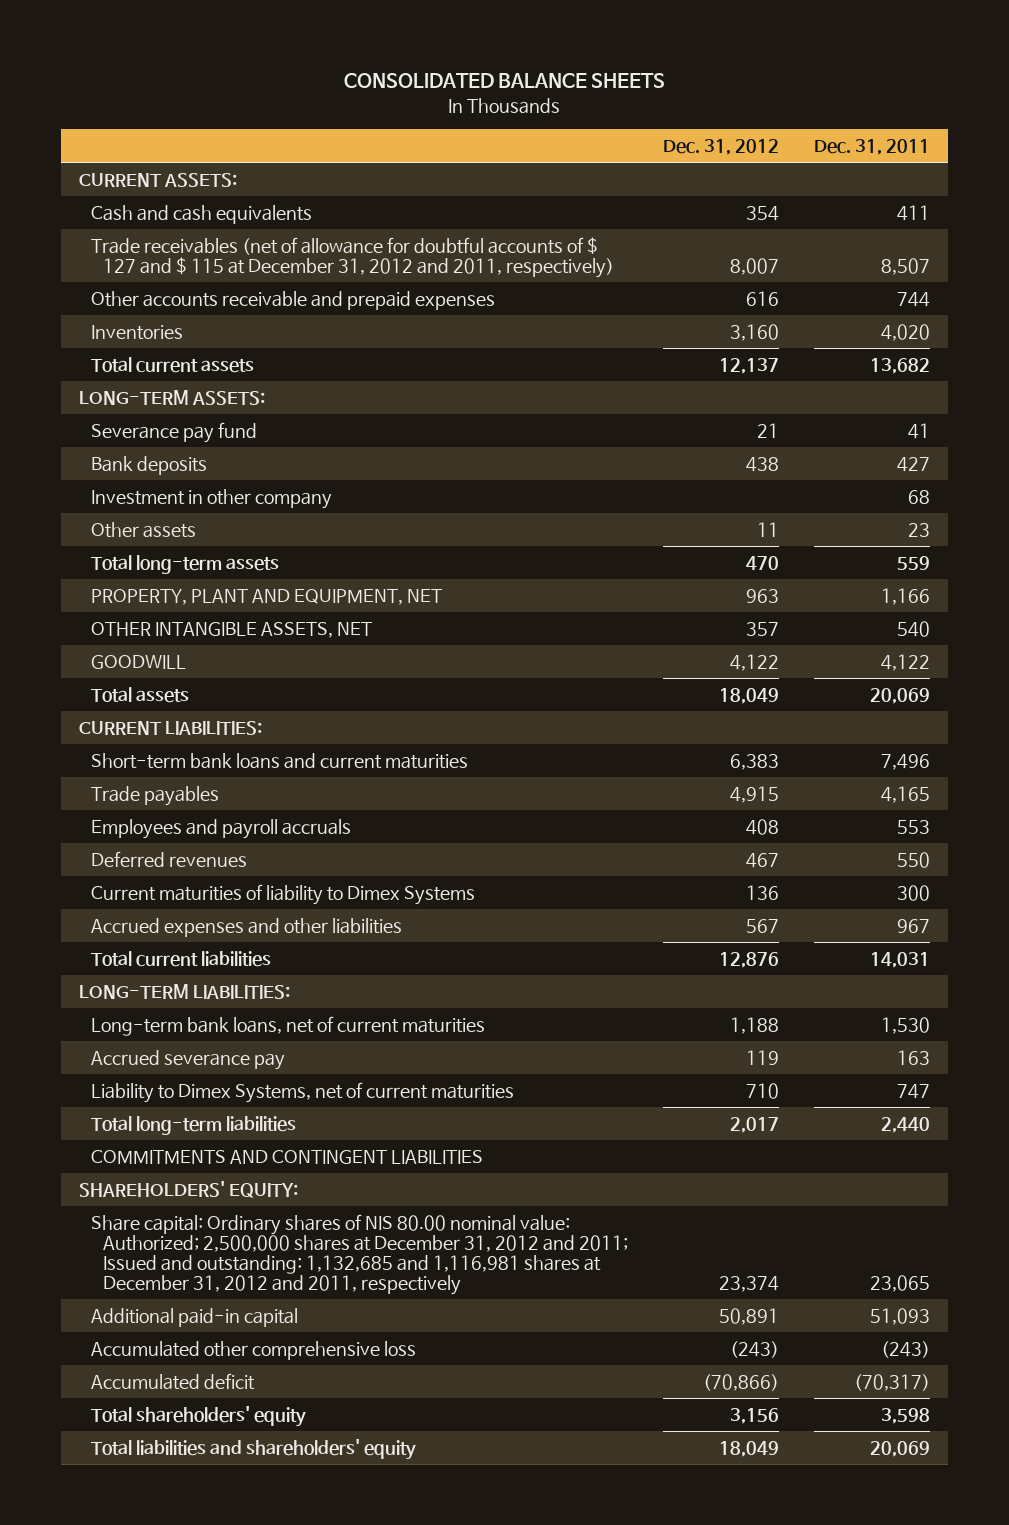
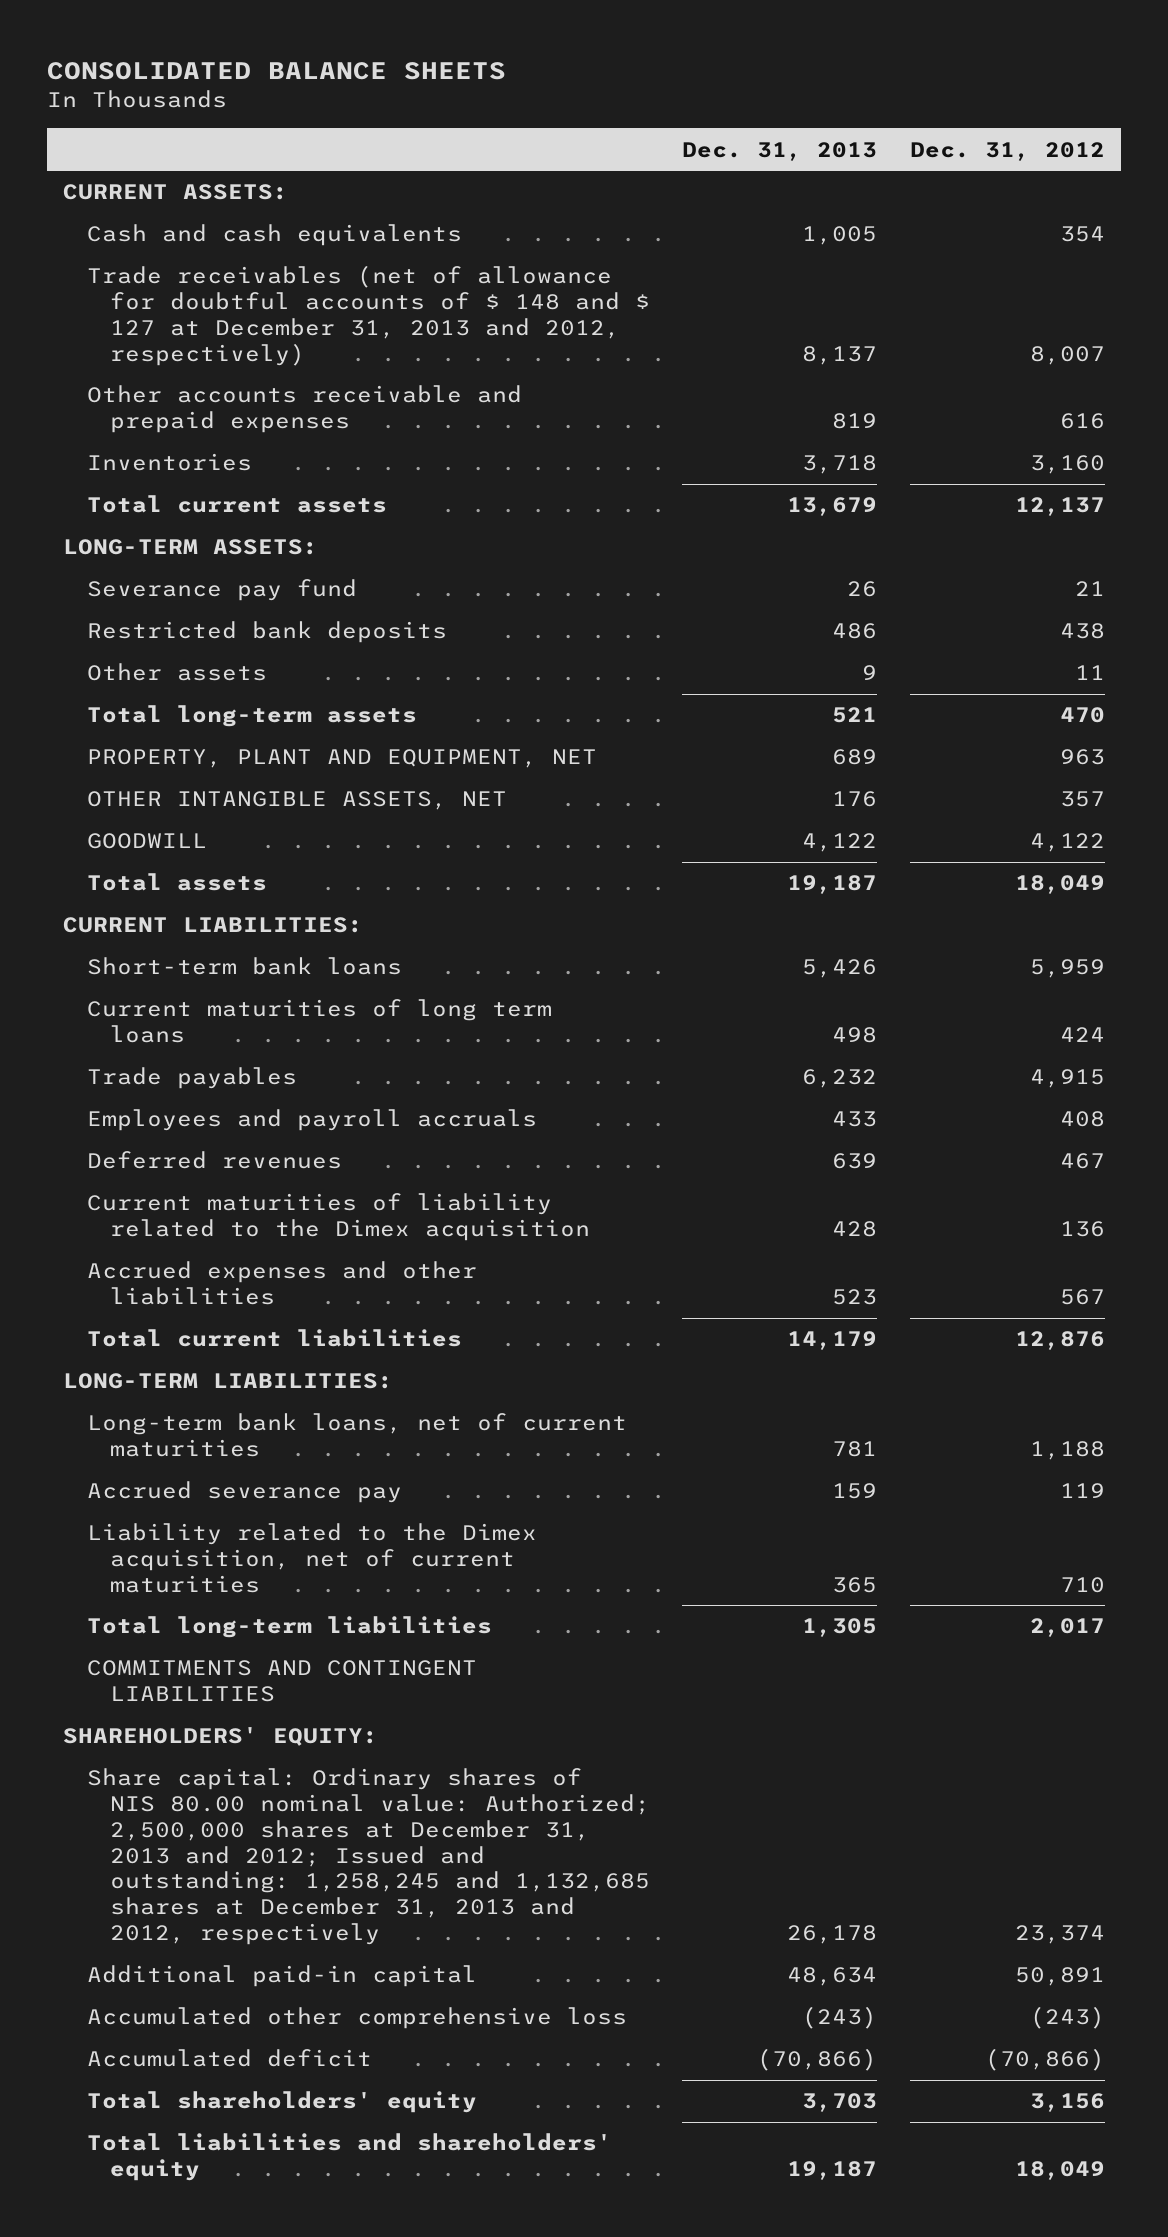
- | Dec. 31, 2012 | Dec. 31, 2011
+ | Dec. 31, 2013 | Dec. 31, 2012
- Trade receivables (net of allowance for doubtful accounts of $ 127 and $ 115 at December 31, 2012 and 2011, respectively) | 8,007 | 8,507
+ Trade receivables (net of allowance for doubtful accounts of $ 148 and $ 127 at December 31, 2013 and 2012, respectively) | 8,137 | 8,007
- Bank deposits | 438 | 427
- Investment in other company | | 68
+ Restricted bank deposits | 486 | 438
- Short-term bank loans and current maturities | 6,383 | 7,496
+ Short-term bank loans | 5,426 | 5,959
+ Current maturities of long term loans | 498 | 424
- Current maturities of liability to Dimex Systems | 136 | 300
+ Current maturities of liability related to the Dimex acquisition | 428 | 136
- Liability to Dimex Systems, net of current maturities | 710 | 747
+ Liability related to the Dimex acquisition, net of current maturities | 365 | 710
- Share capital: Ordinary shares of NIS 80.00 nominal value: Authorized; 2,500,000 shares at December 31, 2012 and 2011; Issued and outstanding: 1,132,685 and 1,116,981 shares at December 31, 2012 and 2011, respectively | 23,374 | 23,065
+ Share capital: Ordinary shares of NIS 80.00 nominal value: Authorized; 2,500,000 shares at December 31, 2013 and 2012; Issued and outstanding: 1,258,245 and 1,132,685 shares at December 31, 2013 and 2012, respectively | 26,178 | 23,374

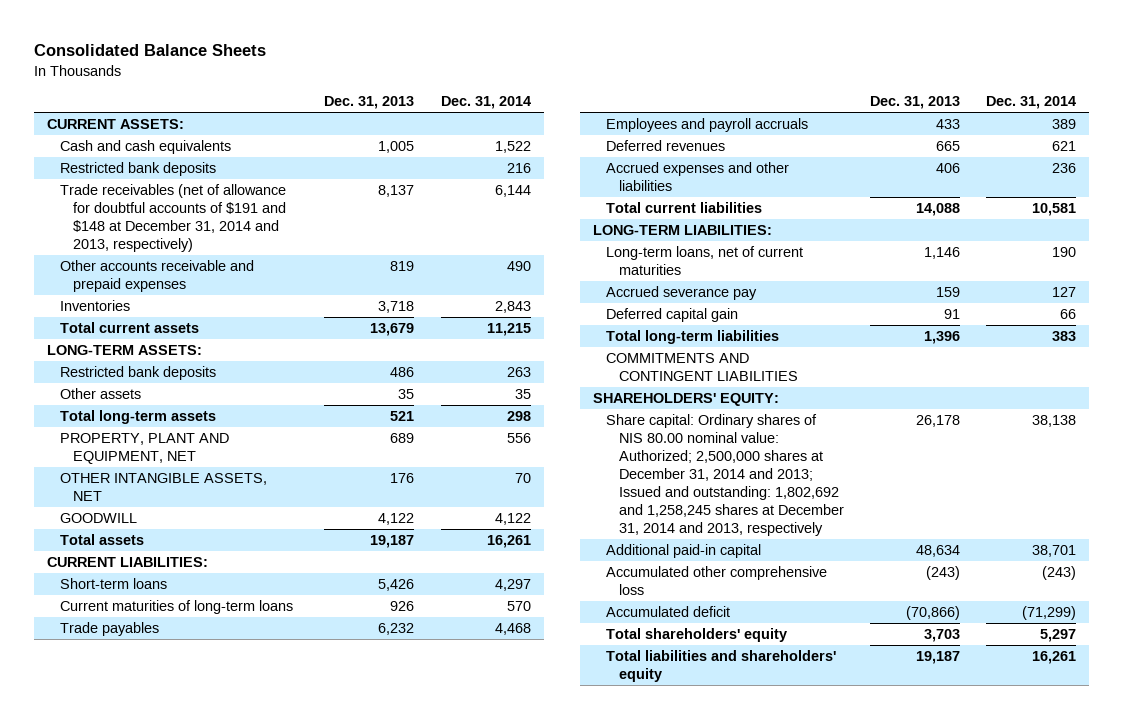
- CONSOLIDATED BALANCE SHEETS
+ Consolidated Balance Sheets
- | Dec. 31, 2013 | Dec. 31, 2012
+ | Dec. 31, 2013 | Dec. 31, 2014
- Trade receivables (net of allowance for doubtful accounts of $ 148 and $ 127 at December 31, 2013 and 2012, respectively) | 8,137 | 8,007
+ Restricted bank deposits | | 216
+ Trade receivables (net of allowance for doubtful accounts of $191 and $148 at December 31, 2014 and 2013, respectively) | 8,137 | 6,144
- Severance pay fund | 26 | 21
- Other assets | 9 | 11
+ Other assets | 35 | 35
- Short-term bank loans | 5,426 | 5,959
- Current maturities of long term loans | 498 | 424
+ Short-term loans | 5,426 | 4,297
+ Current maturities of long-term loans | 926 | 570
- Deferred revenues | 639 | 467
- Current maturities of liability related to the Dimex acquisition | 428 | 136
- Accrued expenses and other liabilities | 523 | 567
- Total current liabilities | 14,179 | 12,876
+ Deferred revenues | 665 | 621
+ Accrued expenses and other liabilities | 406 | 236
+ Total current liabilities | 14,088 | 10,581
- Long-term bank loans, net of current maturities | 781 | 1,188
+ Long-term loans, net of current maturities | 1,146 | 190
- Liability related to the Dimex acquisition, net of current maturities | 365 | 710
- Total long-term liabilities | 1,305 | 2,017
+ Deferred capital gain | 91 | 66
+ Total long-term liabilities | 1,396 | 383
- Share capital: Ordinary shares of NIS 80.00 nominal value: Authorized; 2,500,000 shares at December 31, 2013 and 2012; Issued and outstanding: 1,258,245 and 1,132,685 shares at December 31, 2013 and 2012, respectively | 26,178 | 23,374
+ Share capital: Ordinary shares of NIS 80.00 nominal value: Authorized; 2,500,000 shares at December 31, 2014 and 2013; Issued and outstanding: 1,802,692 and 1,258,245 shares at December 31, 2014 and 2013, respectively | 26,178 | 38,138

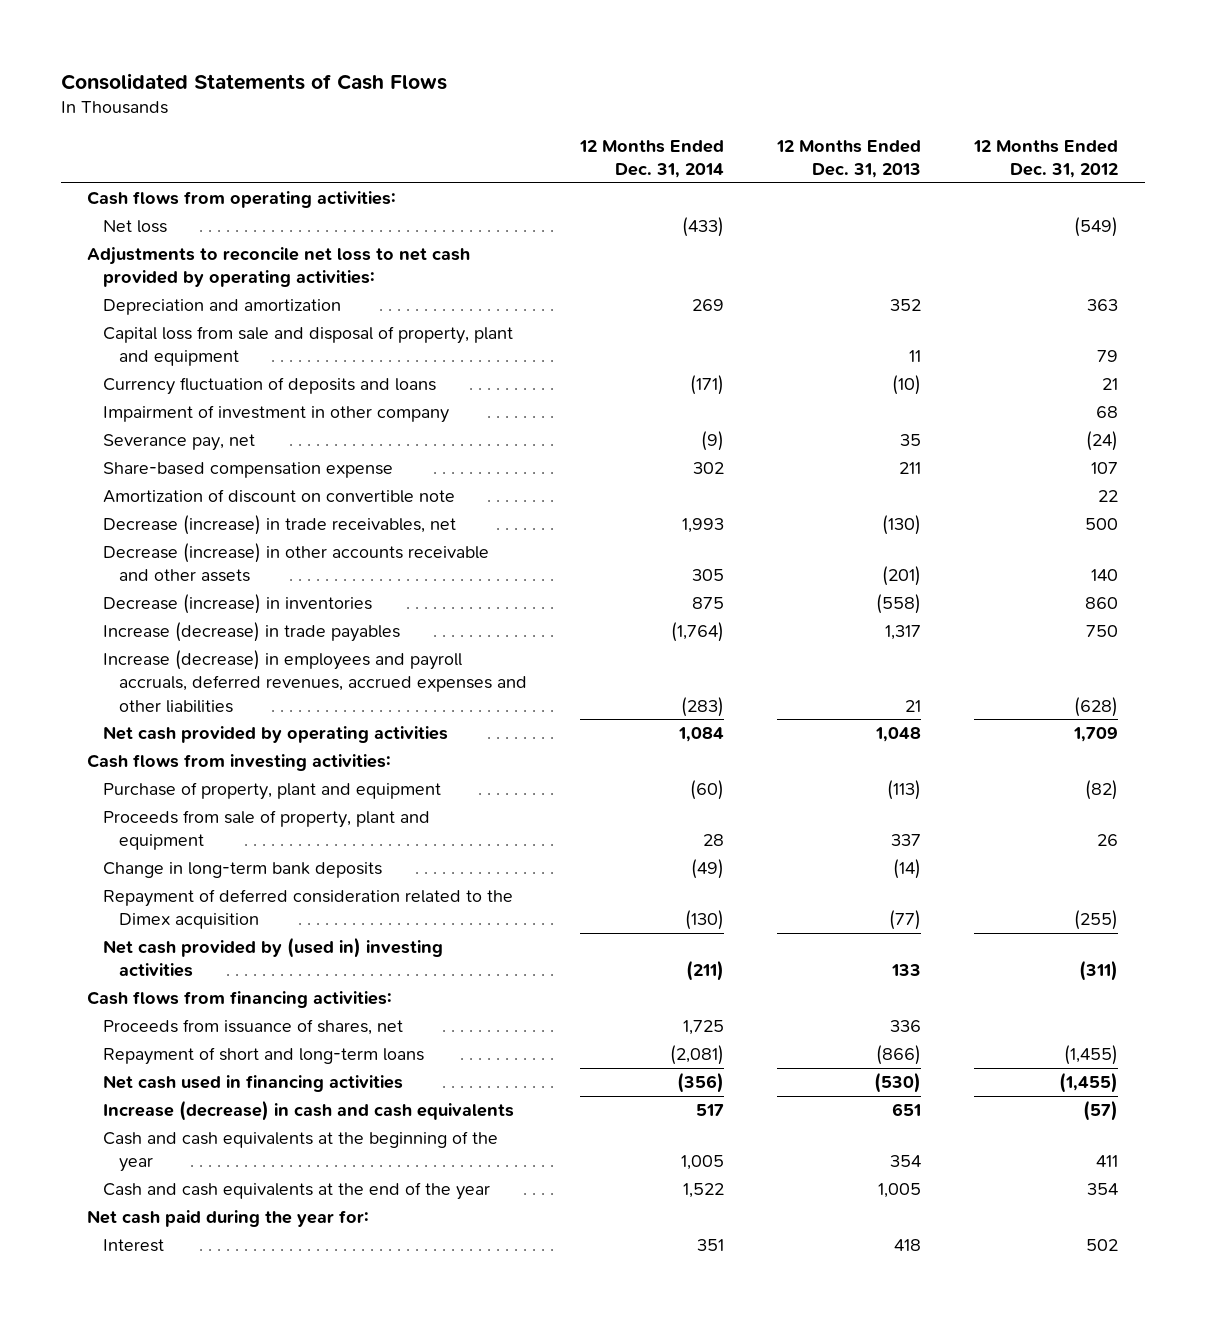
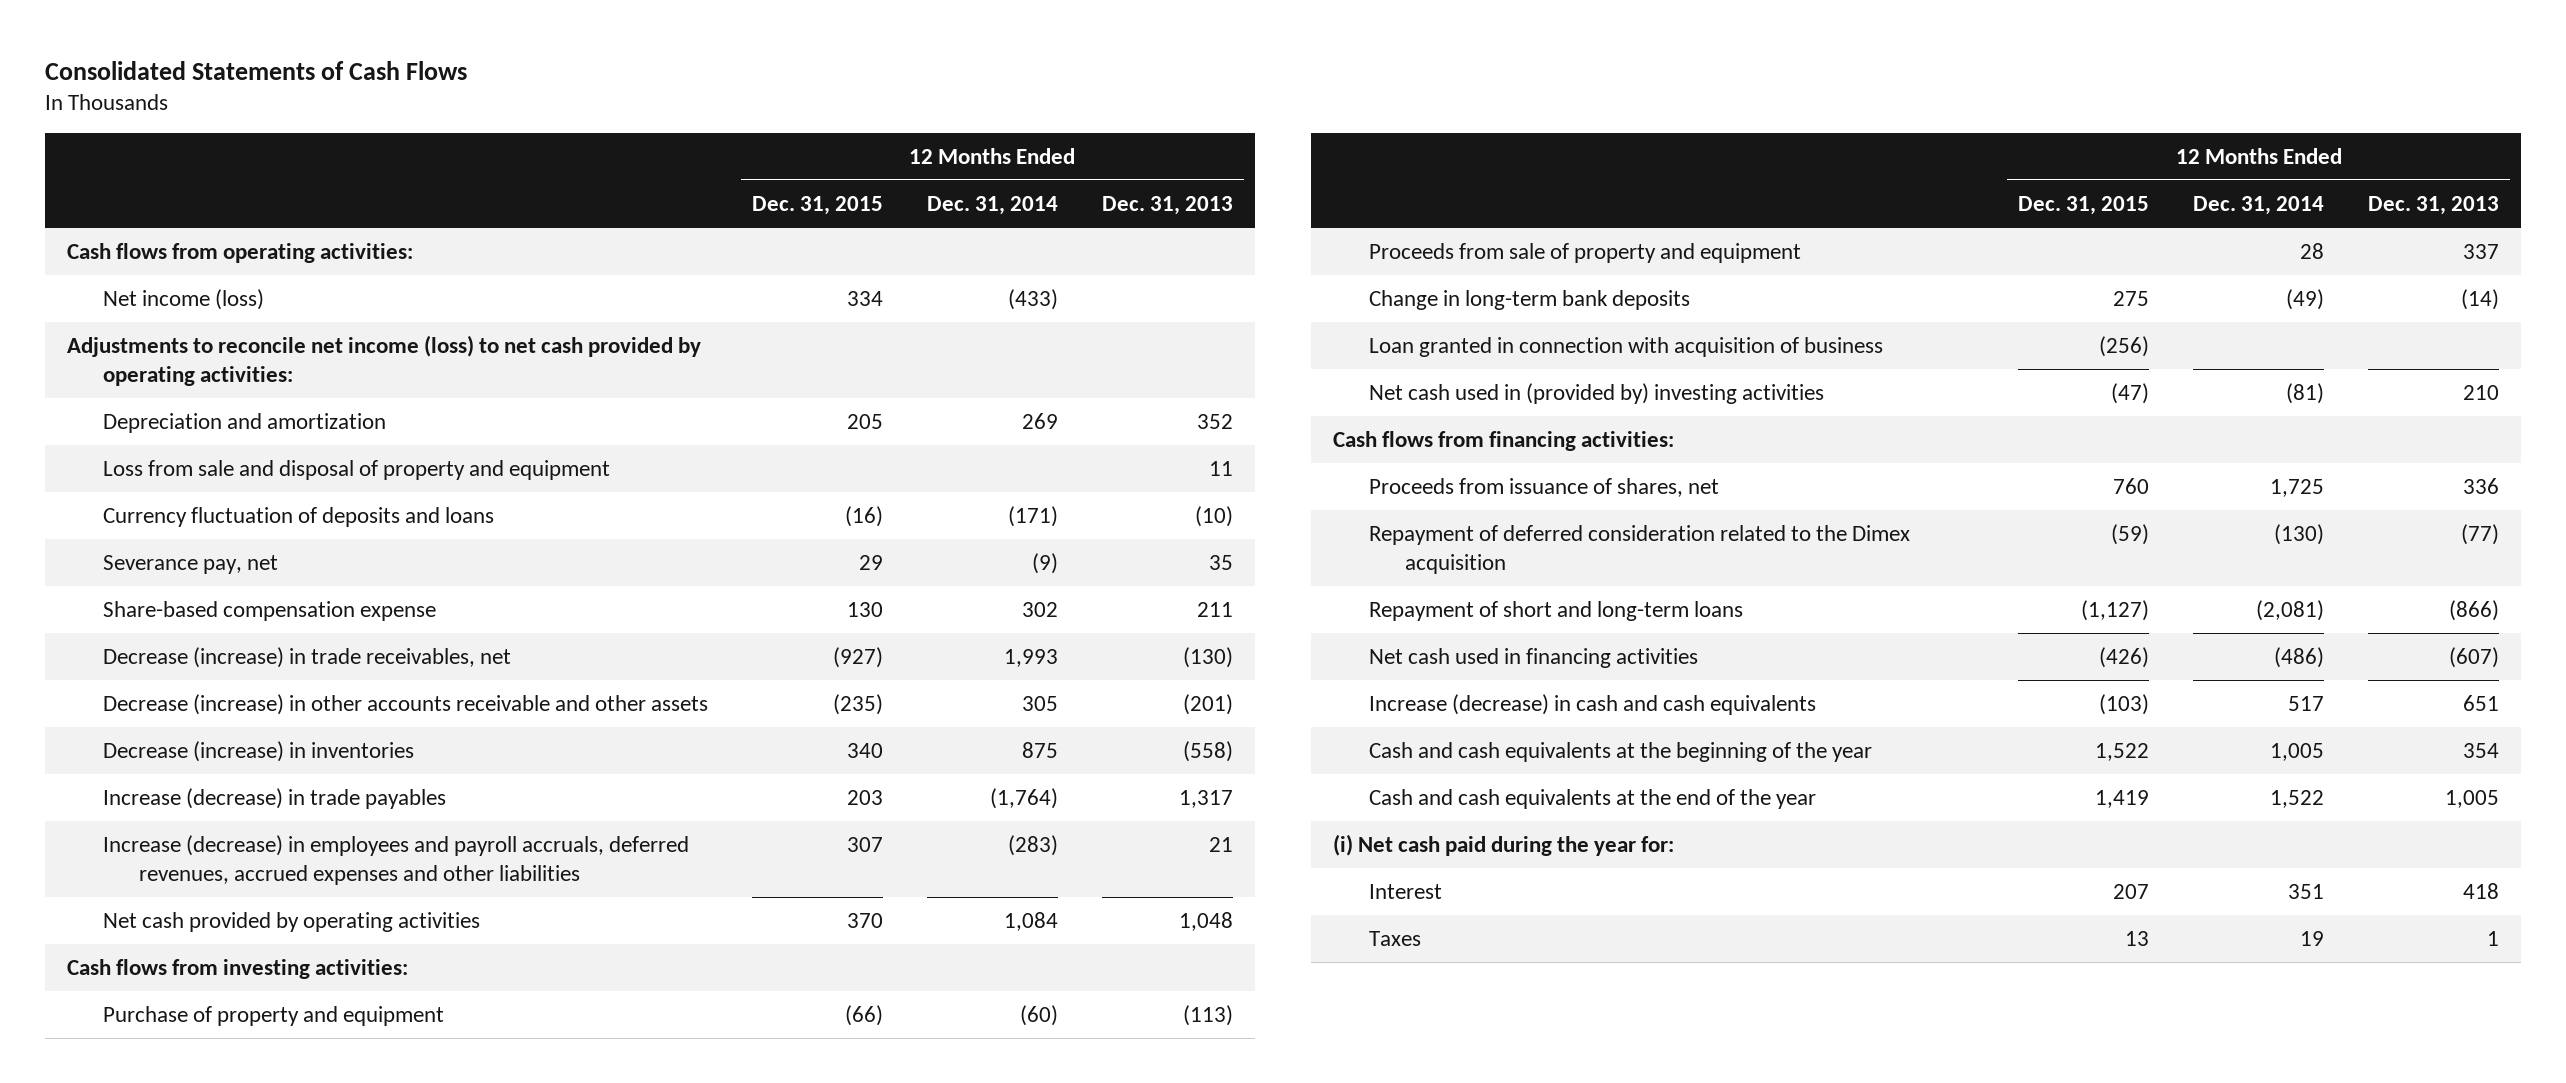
- | 12 Months Ended Dec. 31, 2014 | 12 Months Ended Dec. 31, 2013 | 12 Months Ended Dec. 31, 2012
+ | 12 Months Ended Dec. 31, 2015 | 12 Months Ended Dec. 31, 2014 | 12 Months Ended Dec. 31, 2013
- Net loss | (433) | | (549)
- Adjustments to reconcile net loss to net cash provided by operating activities:
+ Net income (loss) | 334 | (433) |
+ Adjustments to reconcile net income (loss) to net cash provided by operating activities:
- Capital loss from sale and disposal of property, plant and equipment | | 11 | 79
+ Loss from sale and disposal of property and equipment | | | 11
- Impairment of investment in other company | | | 68
- Amortization of discount on convertible note | | | 22
- Purchase of property, plant and equipment | (60) | (113) | (82)
- Proceeds from sale of property, plant and equipment | 28 | 337 | 26
+ Purchase of property and equipment | (66) | (60) | (113)
+ Proceeds from sale of property and equipment | | 28 | 337
- Net cash provided by (used in) investing activities | (211) | 133 | (311)
+ Loan granted in connection with acquisition of business | (256) | |
+ Net cash used in (provided by) investing activities | (47) | (81) | 210
moved down: Repayment of deferred consideration related to the Dimex acquisition | (59) | (130) | (77)
- Net cash used in financing activities | (356) | (530) | (1,455)
+ Net cash used in financing activities | (426) | (486) | (607)
- Net cash paid during the year for:
+ (i) Net cash paid during the year for:
+ Taxes | 13 | 19 | 1

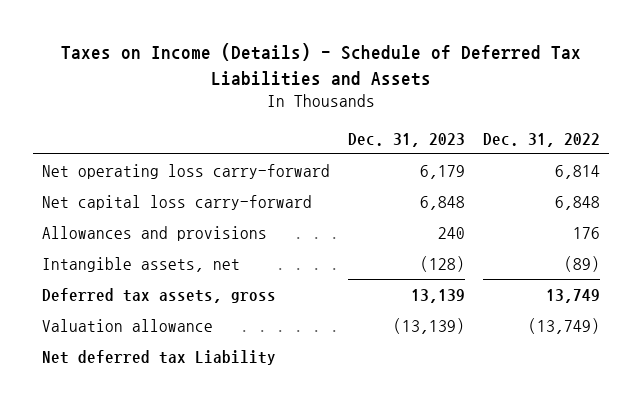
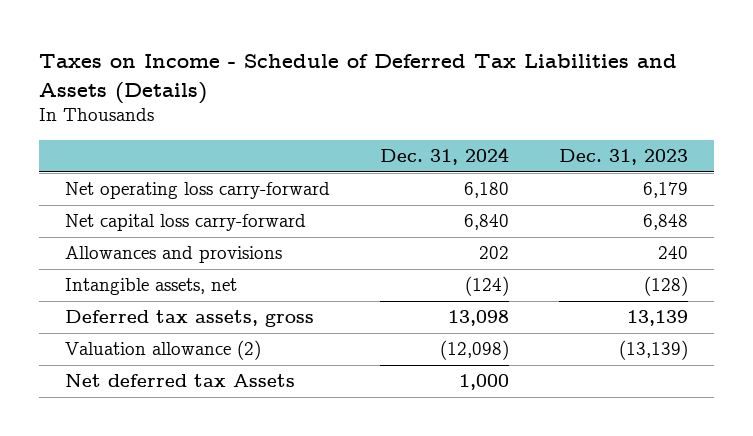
- Taxes on Income (Details) - Schedule of Deferred Tax Liabilities and Assets
+ Taxes on Income - Schedule of Deferred Tax Liabilities and Assets (Details)
- | Dec. 31, 2023 | Dec. 31, 2022
+ | Dec. 31, 2024 | Dec. 31, 2023
- Valuation allowance | (13,139) | (13,749)
- Net deferred tax Liability
+ Valuation allowance (2) | (12,098) | (13,139)
+ Net deferred tax Assets | 1,000 |

